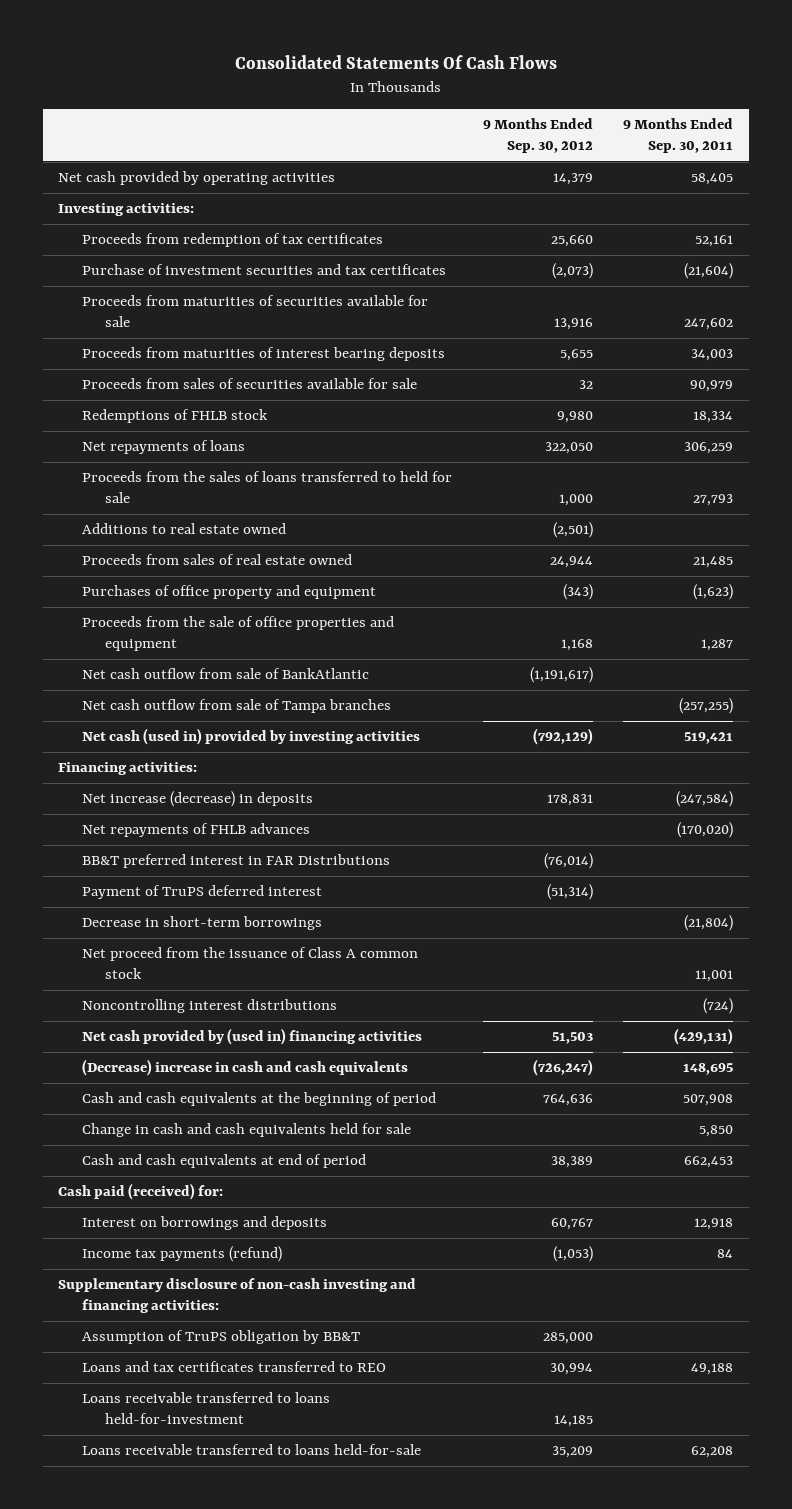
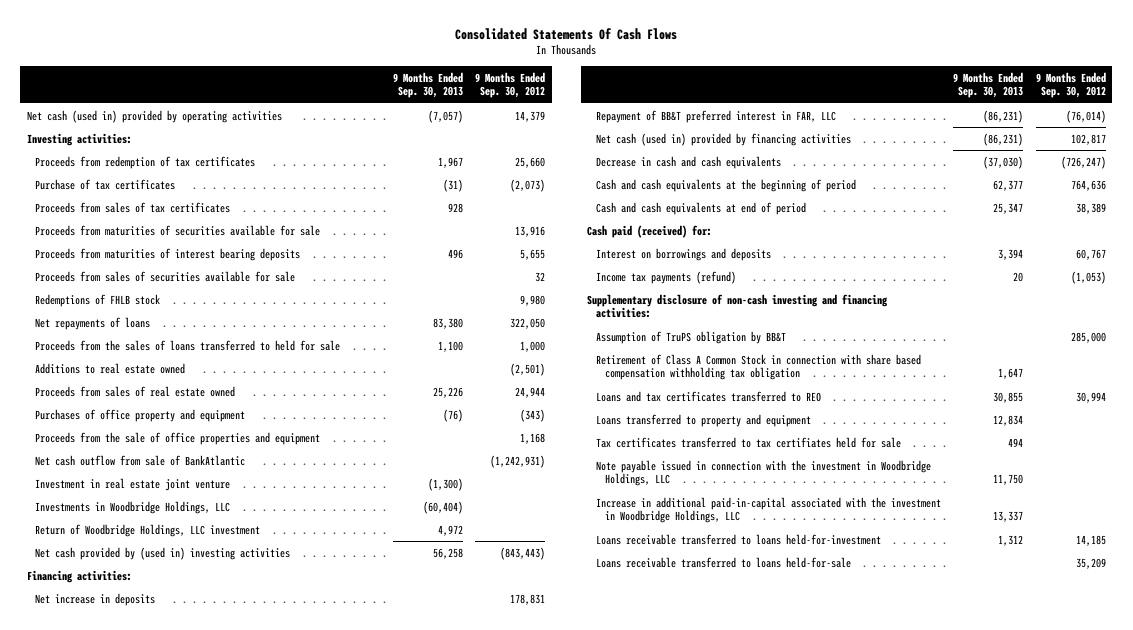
- | 9 Months Ended Sep. 30, 2012 | 9 Months Ended Sep. 30, 2011
+ | 9 Months Ended Sep. 30, 2013 | 9 Months Ended Sep. 30, 2012
- Net cash provided by operating activities | 14,379 | 58,405
+ Net cash (used in) provided by operating activities | (7,057) | 14,379
- Purchase of investment securities and tax certificates | (2,073) | (21,604)
+ Purchase of tax certificates | (31) | (2,073)
+ Proceeds from sales of tax certificates | 928 |
- Net cash outflow from sale of BankAtlantic | (1,191,617) |
- Net cash outflow from sale of Tampa branches | | (257,255)
- Net cash (used in) provided by investing activities | (792,129) | 519,421
+ Net cash outflow from sale of BankAtlantic | | (1,242,931)
+ Investment in real estate joint venture | (1,300) |
+ Investments in Woodbridge Holdings, LLC | (60,404) |
+ Return of Woodbridge Holdings, LLC investment | 4,972 |
+ Net cash provided by (used in) investing activities | 56,258 | (843,443)
- Net increase (decrease) in deposits | 178,831 | (247,584)
- Net repayments of FHLB advances | | (170,020)
- BB&T preferred interest in FAR Distributions | (76,014) |
- Payment of TruPS deferred interest | (51,314) |
- Decrease in short-term borrowings | | (21,804)
- Net proceed from the issuance of Class A common stock | | 11,001
- Noncontrolling interest distributions | | (724)
- Net cash provided by (used in) financing activities | 51,503 | (429,131)
- (Decrease) increase in cash and cash equivalents | (726,247) | 148,695
+ Net increase in deposits | | 178,831
+ Repayment of BB&T preferred interest in FAR, LLC | (86,231) | (76,014)
+ Net cash (used in) provided by financing activities | (86,231) | 102,817
+ Decrease in cash and cash equivalents | (37,030) | (726,247)
- Change in cash and cash equivalents held for sale | | 5,850
+ Retirement of Class A Common Stock in connection with share based compensation withholding tax obligation | 1,647 |
+ Loans transferred to property and equipment | 12,834 |
+ Tax certificates transferred to tax certifiates held for sale | 494 |
+ Note payable issued in connection with the investment in Woodbridge Holdings, LLC | 11,750 |
+ Increase in additional paid-in-capital associated with the investment in Woodbridge Holdings, LLC | 13,337 |

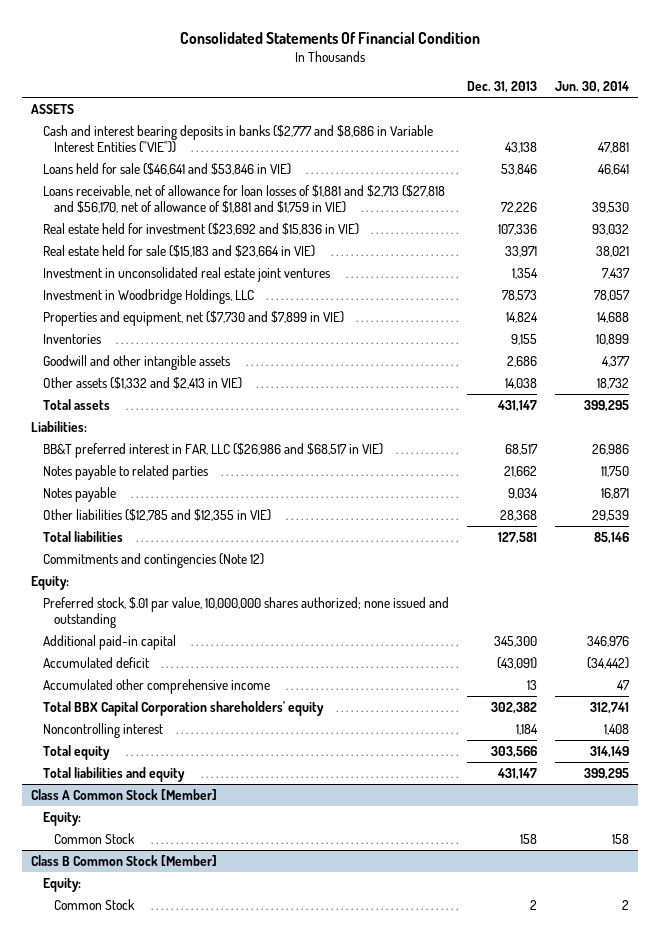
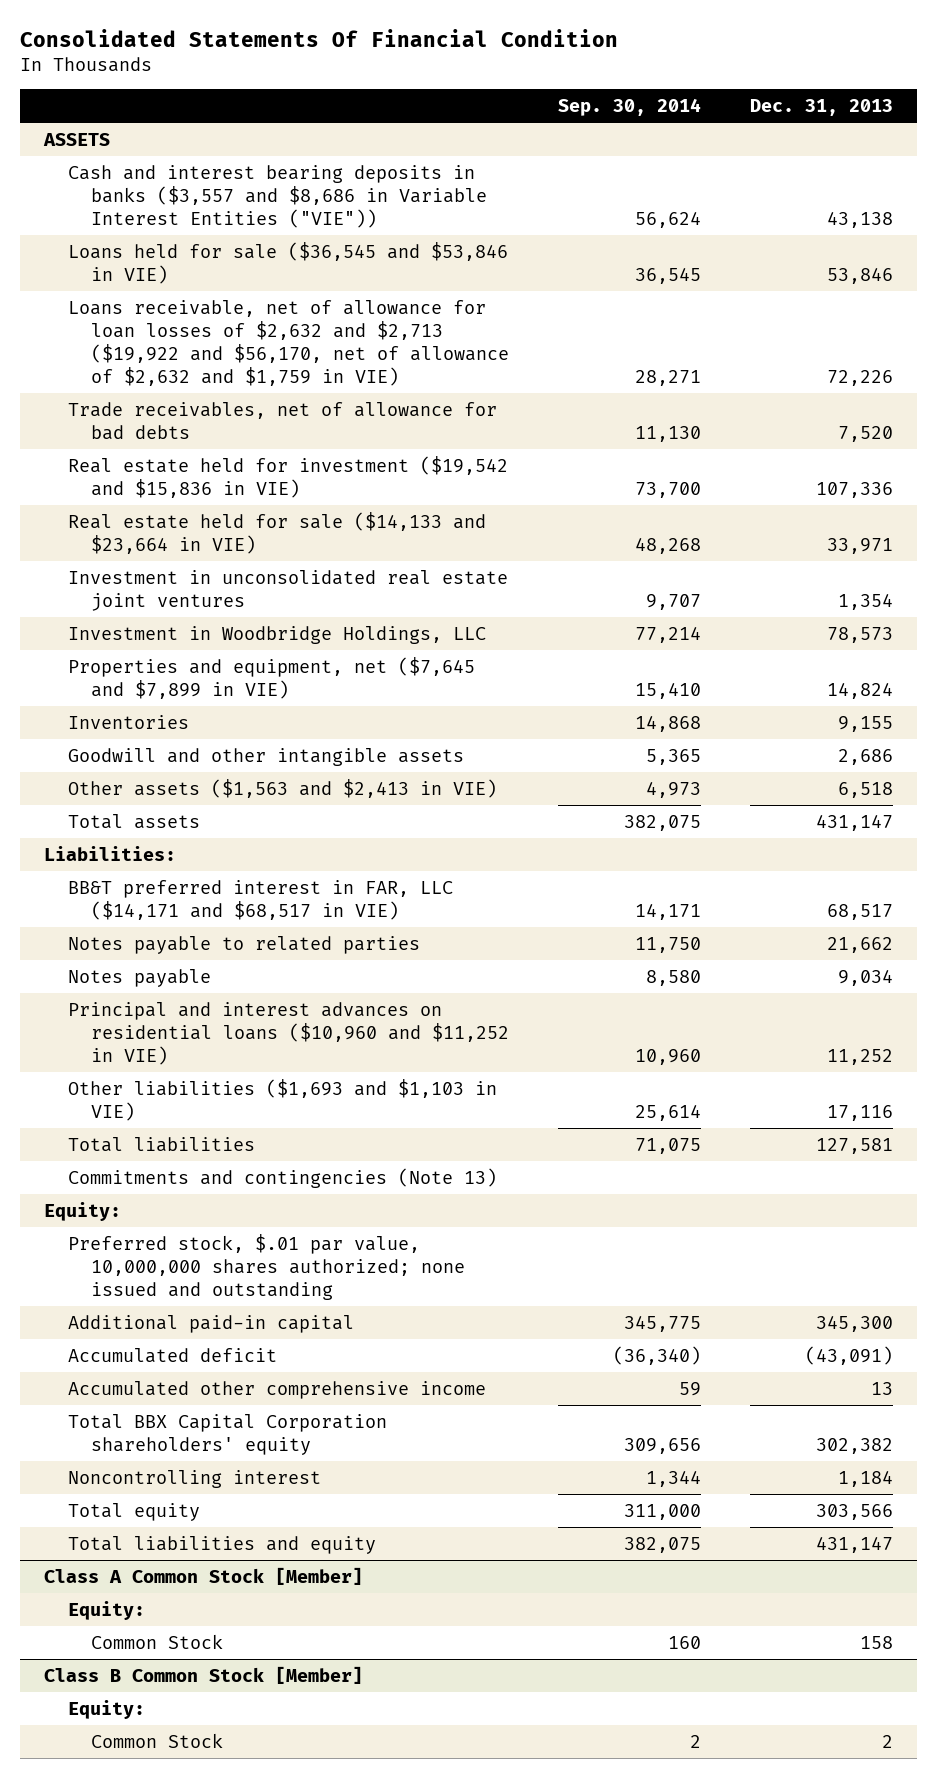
- | Dec. 31, 2013 | Jun. 30, 2014
+ | Sep. 30, 2014 | Dec. 31, 2013
- Cash and interest bearing deposits in banks ($2,777 and $8,686 in Variable Interest Entities ("VIE")) | 43,138 | 47,881
- Loans held for sale ($46,641 and $53,846 in VIE) | 53,846 | 46,641
- Loans receivable, net of allowance for loan losses of $1,881 and $2,713 ($27,818 and $56,170, net of allowance of $1,881 and $1,759 in VIE) | 72,226 | 39,530
- Real estate held for investment ($23,692 and $15,836 in VIE) | 107,336 | 93,032
- Real estate held for sale ($15,183 and $23,664 in VIE) | 33,971 | 38,021
+ Cash and interest bearing deposits in banks ($3,557 and $8,686 in Variable Interest Entities ("VIE")) | 56,624 | 43,138
+ Loans held for sale ($36,545 and $53,846 in VIE) | 36,545 | 53,846
+ Loans receivable, net of allowance for loan losses of $2,632 and $2,713 ($19,922 and $56,170, net of allowance of $2,632 and $1,759 in VIE) | 28,271 | 72,226
+ Trade receivables, net of allowance for bad debts | 11,130 | 7,520
+ Real estate held for investment ($19,542 and $15,836 in VIE) | 73,700 | 107,336
+ Real estate held for sale ($14,133 and $23,664 in VIE) | 48,268 | 33,971
- Properties and equipment, net ($7,730 and $7,899 in VIE) | 14,824 | 14,688
+ Properties and equipment, net ($7,645 and $7,899 in VIE) | 15,410 | 14,824
- Other assets ($1,332 and $2,413 in VIE) | 14,038 | 18,732
+ Other assets ($1,563 and $2,413 in VIE) | 4,973 | 6,518
- BB&T preferred interest in FAR, LLC ($26,986 and $68,517 in VIE) | 68,517 | 26,986
+ BB&T preferred interest in FAR, LLC ($14,171 and $68,517 in VIE) | 14,171 | 68,517
- Other liabilities ($12,785 and $12,355 in VIE) | 28,368 | 29,539
+ Principal and interest advances on residential loans ($10,960 and $11,252 in VIE) | 10,960 | 11,252
+ Other liabilities ($1,693 and $1,103 in VIE) | 25,614 | 17,116
- Commitments and contingencies (Note 12)
+ Commitments and contingencies (Note 13)

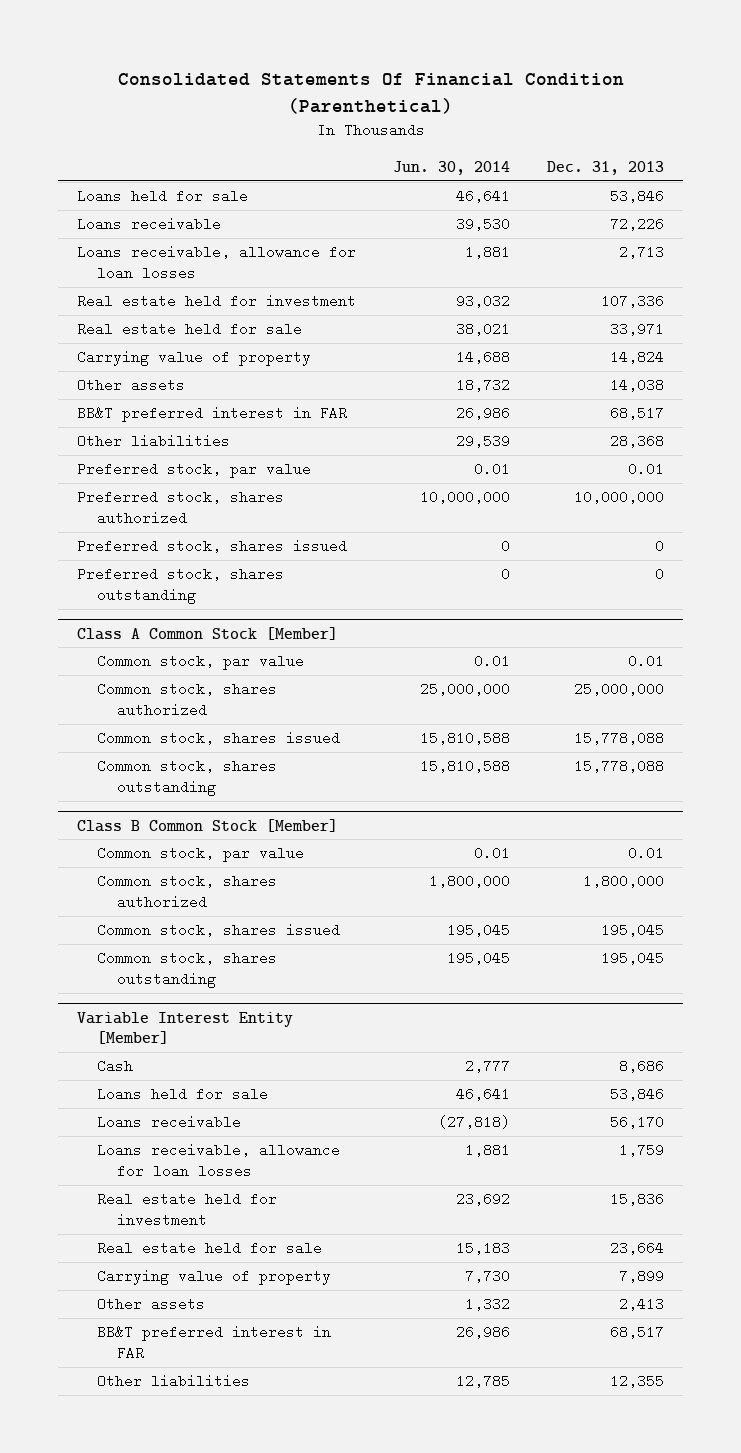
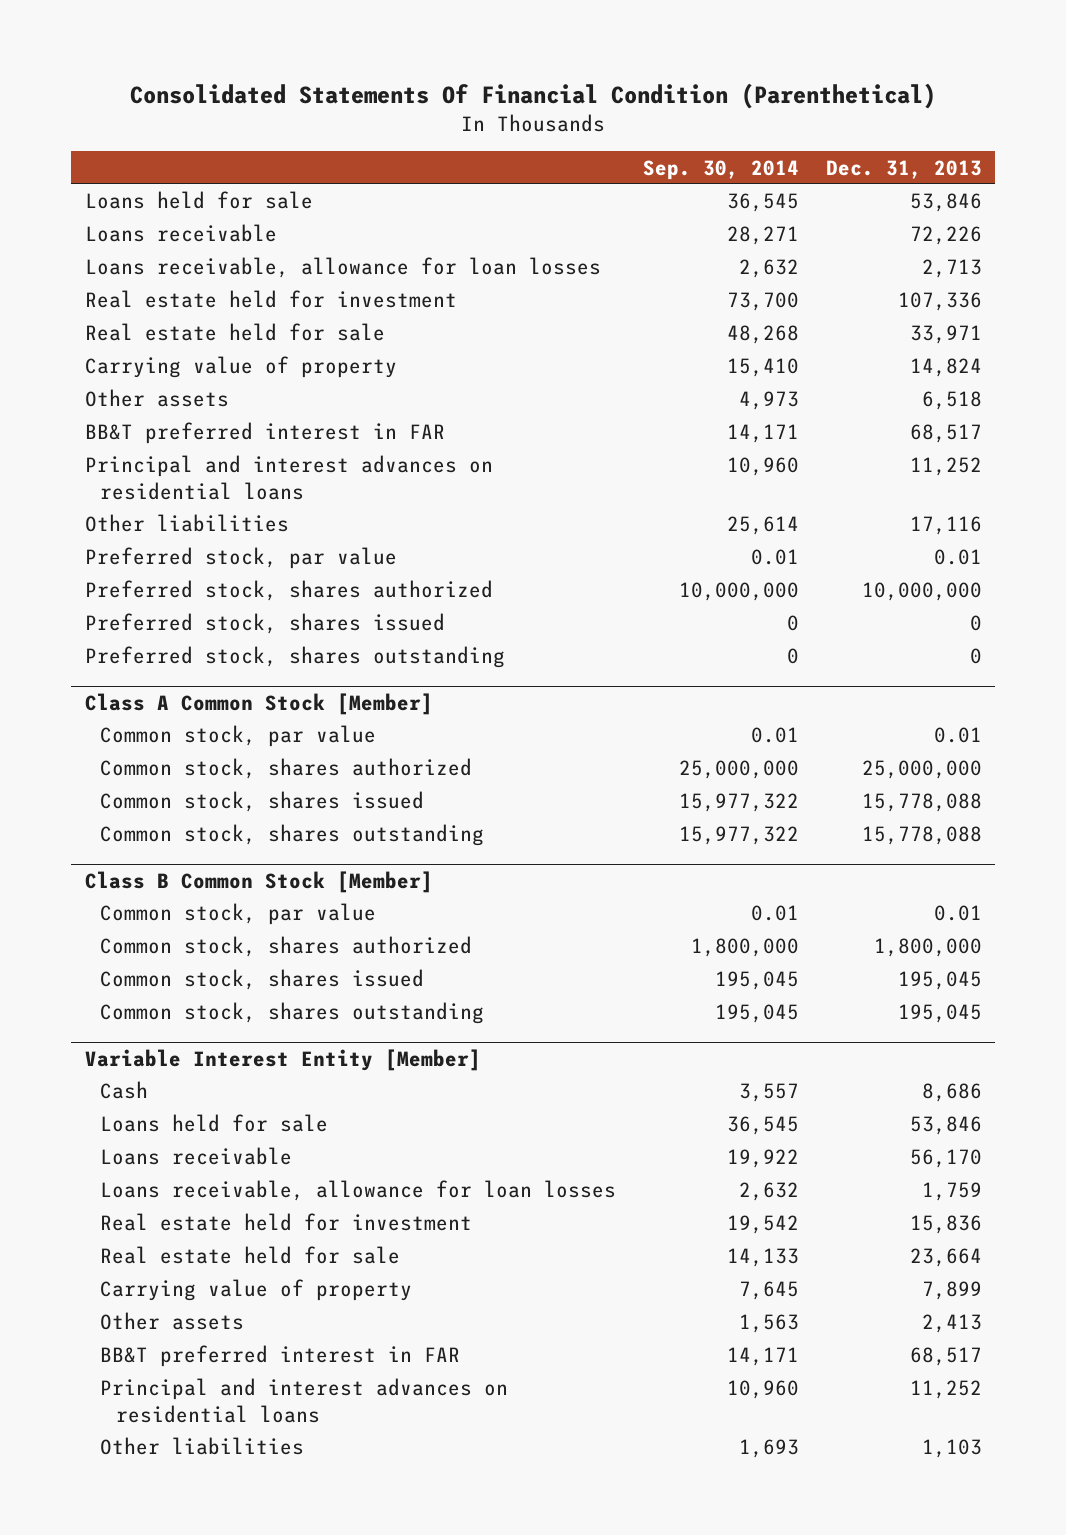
- | Jun. 30, 2014 | Dec. 31, 2013
+ | Sep. 30, 2014 | Dec. 31, 2013
- Other assets | 18,732 | 14,038
+ Other assets | 4,973 | 6,518
- Other liabilities | 29,539 | 28,368
+ Principal and interest advances on residential loans | 10,960 | 11,252
+ Other liabilities | 25,614 | 17,116
@ Variable Interest Entity [Member]
- Other liabilities | 12,785 | 12,355
+ Principal and interest advances on residential loans | 10,960 | 11,252
+ Other liabilities | 1,693 | 1,103

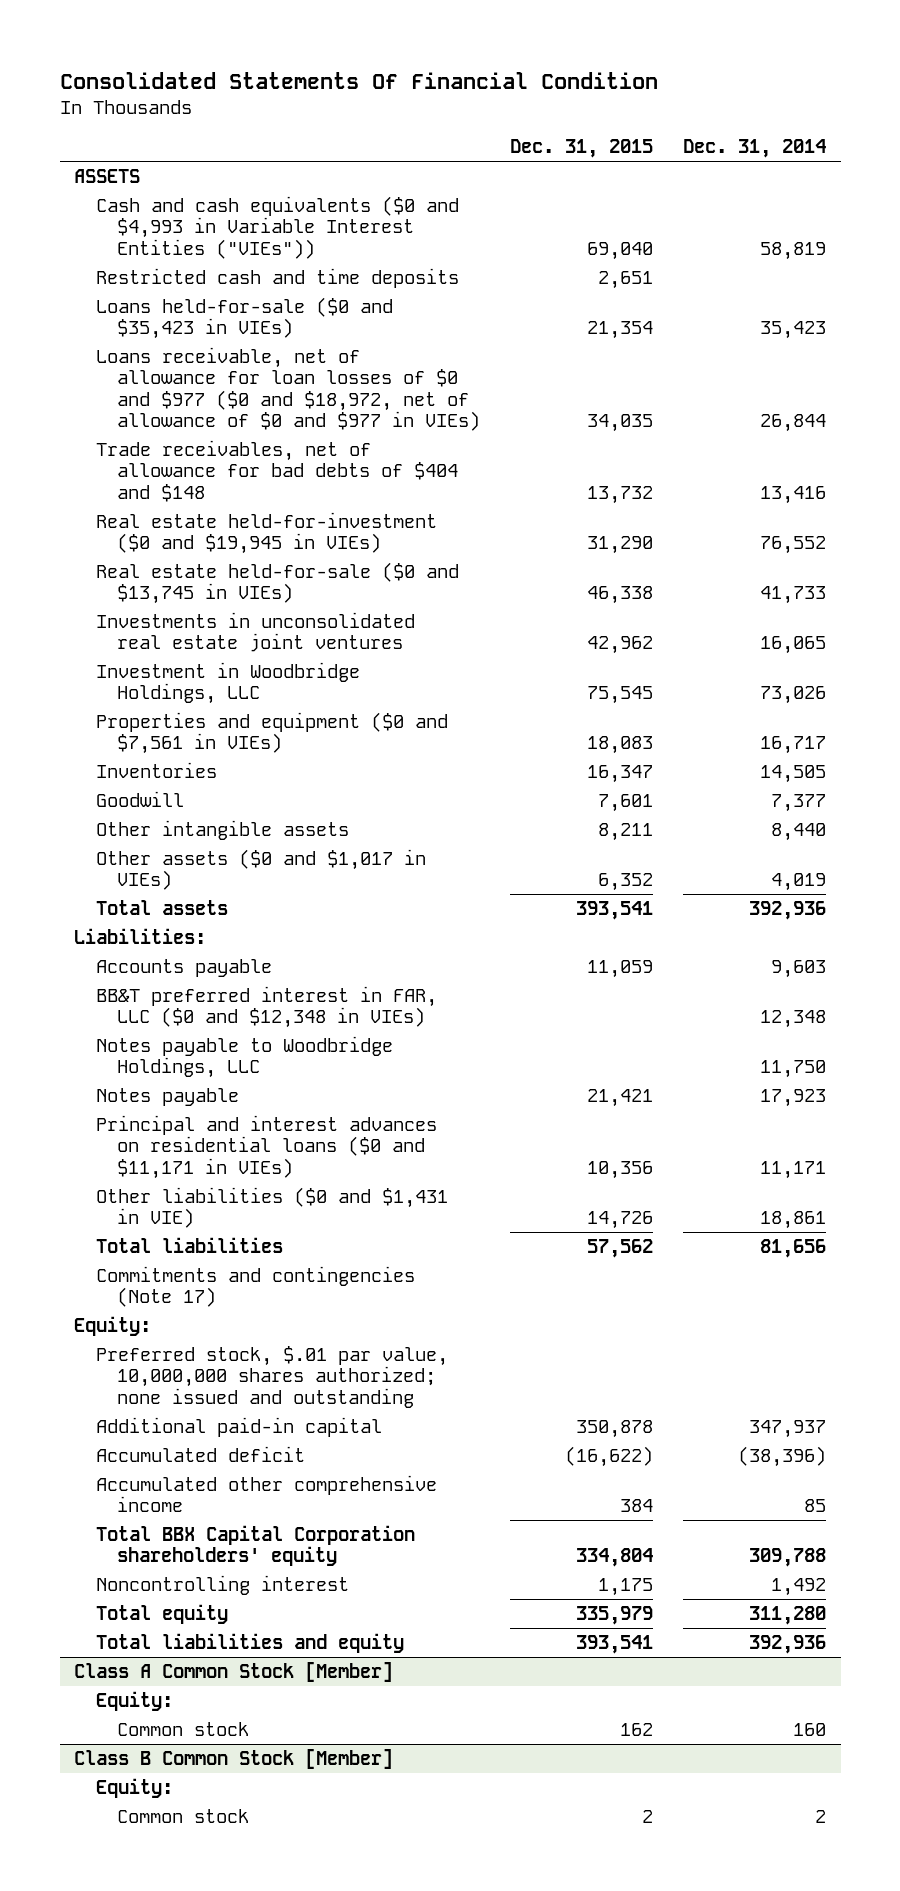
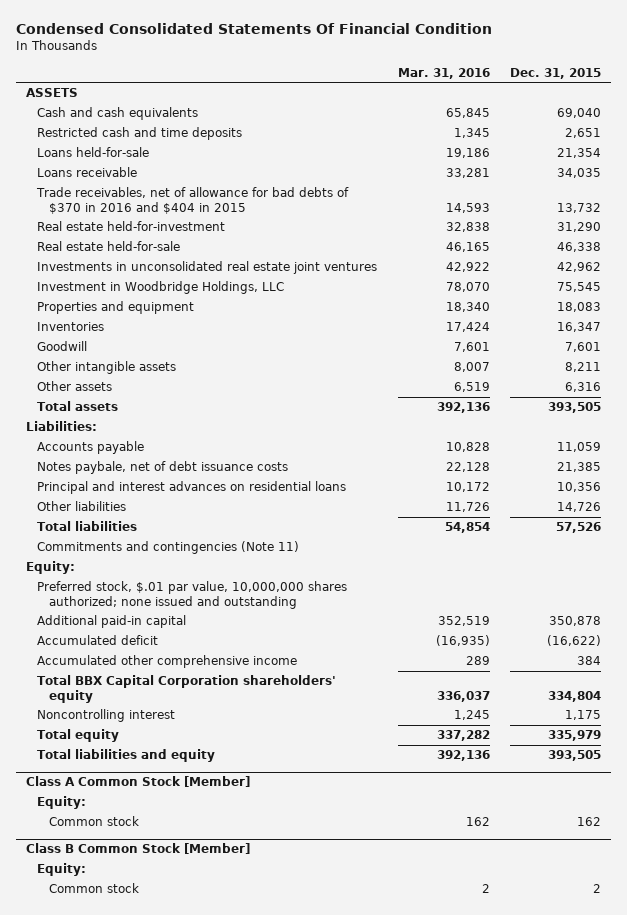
- Consolidated Statements Of Financial Condition
+ Condensed Consolidated Statements Of Financial Condition
- | Dec. 31, 2015 | Dec. 31, 2014
+ | Mar. 31, 2016 | Dec. 31, 2015
- Cash and cash equivalents ($0 and $4,993 in Variable Interest Entities ("VIEs")) | 69,040 | 58,819
+ Cash and cash equivalents | 65,845 | 69,040
- Loans held-for-sale ($0 and $35,423 in VIEs) | 21,354 | 35,423
- Loans receivable, net of allowance for loan losses of $0 and $977 ($0 and $18,972, net of allowance of $0 and $977 in VIEs) | 34,035 | 26,844
- Trade receivables, net of allowance for bad debts of $404 and $148 | 13,732 | 13,416
- Real estate held-for-investment ($0 and $19,945 in VIEs) | 31,290 | 76,552
- Real estate held-for-sale ($0 and $13,745 in VIEs) | 46,338 | 41,733
+ Loans held-for-sale | 19,186 | 21,354
+ Loans receivable | 33,281 | 34,035
+ Trade receivables, net of allowance for bad debts of $370 in 2016 and $404 in 2015 | 14,593 | 13,732
+ Real estate held-for-investment | 32,838 | 31,290
+ Real estate held-for-sale | 46,165 | 46,338
- Properties and equipment ($0 and $7,561 in VIEs) | 18,083 | 16,717
+ Properties and equipment | 18,340 | 18,083
- Other assets ($0 and $1,017 in VIEs) | 6,352 | 4,019
- Total assets | 393,541 | 392,936
+ Other assets | 6,519 | 6,316
+ Total assets | 392,136 | 393,505
- BB&T preferred interest in FAR, LLC ($0 and $12,348 in VIEs) | | 12,348
- Notes payable to Woodbridge Holdings, LLC | | 11,750
- Notes payable | 21,421 | 17,923
- Principal and interest advances on residential loans ($0 and $11,171 in VIEs) | 10,356 | 11,171
- Other liabilities ($0 and $1,431 in VIE) | 14,726 | 18,861
- Total liabilities | 57,562 | 81,656
- Commitments and contingencies (Note 17)
+ Notes paybale, net of debt issuance costs | 22,128 | 21,385
+ Principal and interest advances on residential loans | 10,172 | 10,356
+ Other liabilities | 11,726 | 14,726
+ Total liabilities | 54,854 | 57,526
+ Commitments and contingencies (Note 11)
- Total liabilities and equity | 393,541 | 392,936
+ Total liabilities and equity | 392,136 | 393,505

